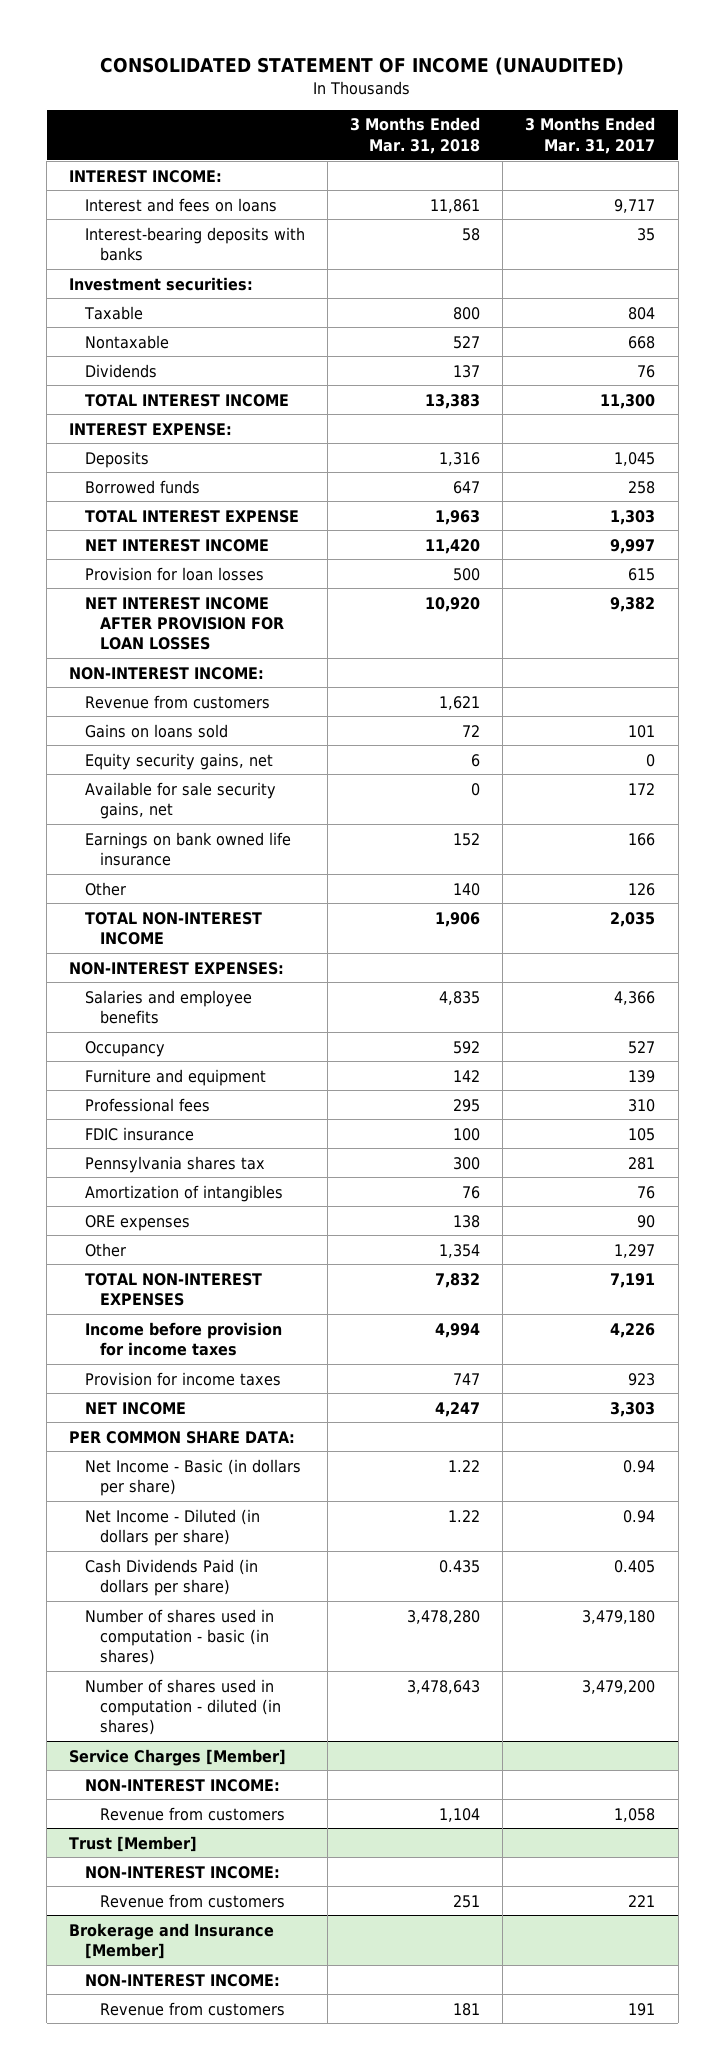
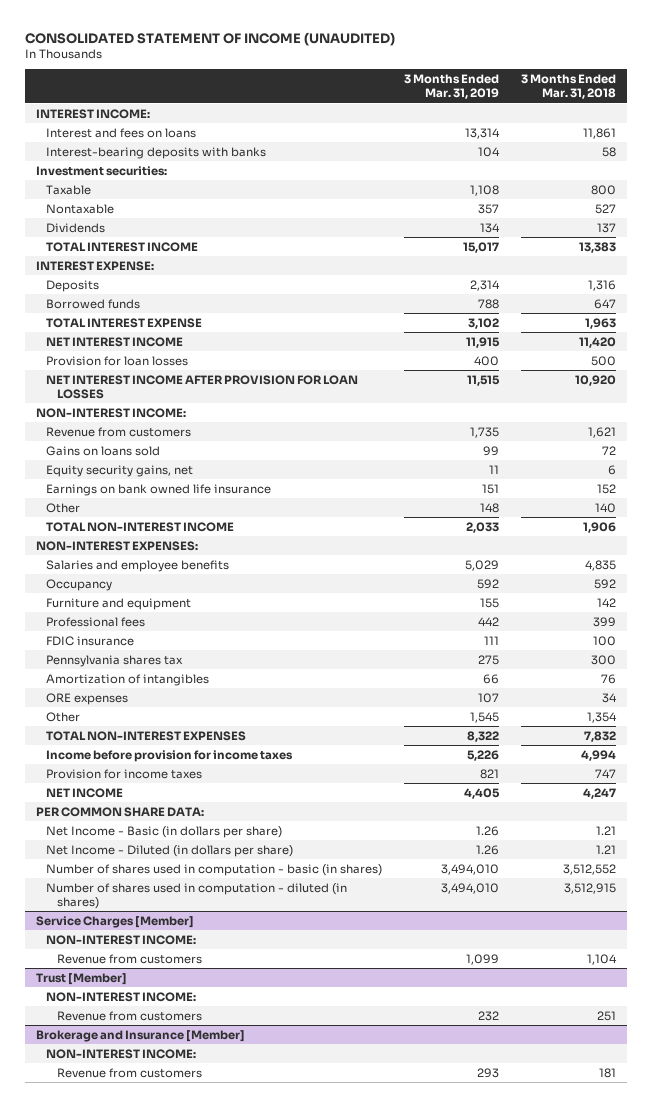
- | 3 Months Ended Mar. 31, 2018 | 3 Months Ended Mar. 31, 2017
+ | 3 Months Ended Mar. 31, 2019 | 3 Months Ended Mar. 31, 2018
- Available for sale security gains, net | 0 | 172
- Professional fees | 295 | 310
+ Professional fees | 442 | 399
- ORE expenses | 138 | 90
+ ORE expenses | 107 | 34
- Net Income - Basic (in dollars per share) | 1.22 | 0.94
- Net Income - Diluted (in dollars per share) | 1.22 | 0.94
- Cash Dividends Paid (in dollars per share) | 0.435 | 0.405
- Number of shares used in computation - basic (in shares) | 3,478,280 | 3,479,180
- Number of shares used in computation - diluted (in shares) | 3,478,643 | 3,479,200
+ Net Income - Basic (in dollars per share) | 1.26 | 1.21
+ Net Income - Diluted (in dollars per share) | 1.26 | 1.21
+ Number of shares used in computation - basic (in shares) | 3,494,010 | 3,512,552
+ Number of shares used in computation - diluted (in shares) | 3,494,010 | 3,512,915

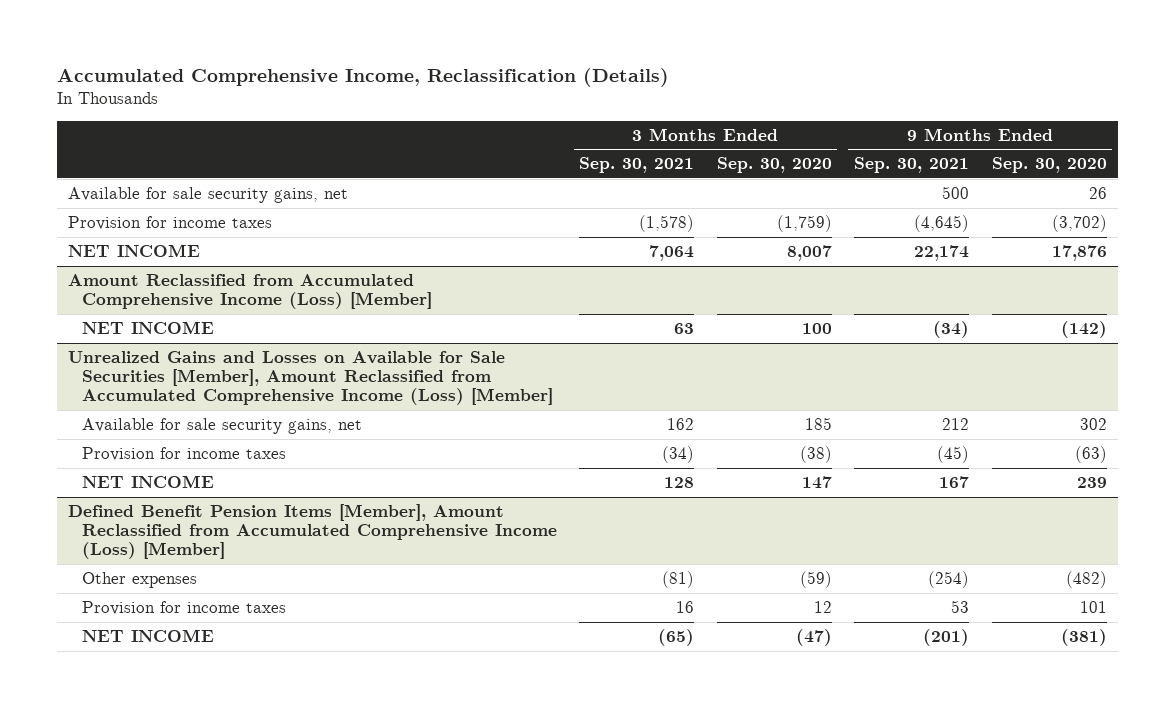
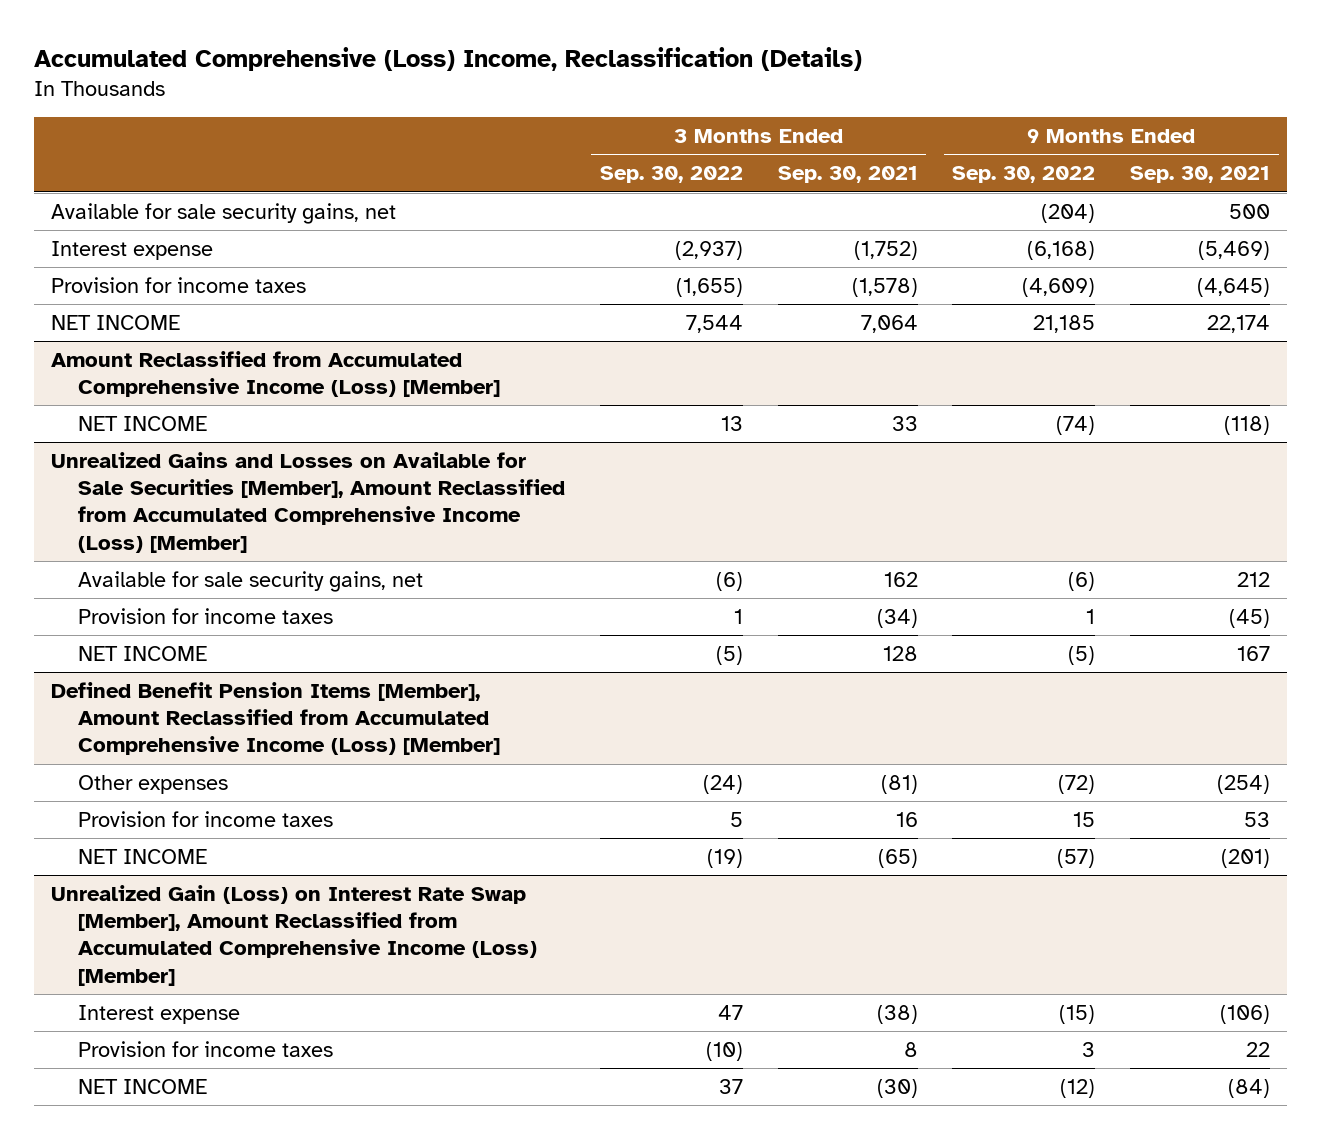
- Accumulated Comprehensive Income, Reclassification (Details)
+ Accumulated Comprehensive (Loss) Income, Reclassification (Details)
- | 3 Months Ended Sep. 30, 2021 | 3 Months Ended Sep. 30, 2020 | 9 Months Ended Sep. 30, 2021 | 9 Months Ended Sep. 30, 2020
+ | 3 Months Ended Sep. 30, 2022 | 3 Months Ended Sep. 30, 2021 | 9 Months Ended Sep. 30, 2022 | 9 Months Ended Sep. 30, 2021
+ Interest expense | (2,937) | (1,752) | (6,168) | (5,469)
@ Amount Reclassified from Accumulated Comprehensive Income (Loss) [Member]
- NET INCOME | 63 | 100 | (34) | (142)
+ NET INCOME | 13 | 33 | (74) | (118)
+ Unrealized Gain (Loss) on Interest Rate Swap [Member], Amount Reclassified from Accumulated Comprehensive Income (Loss) [Member]
+ Interest expense | 47 | (38) | (15) | (106)
+ Provision for income taxes | (10) | 8 | 3 | 22
+ NET INCOME | 37 | (30) | (12) | (84)

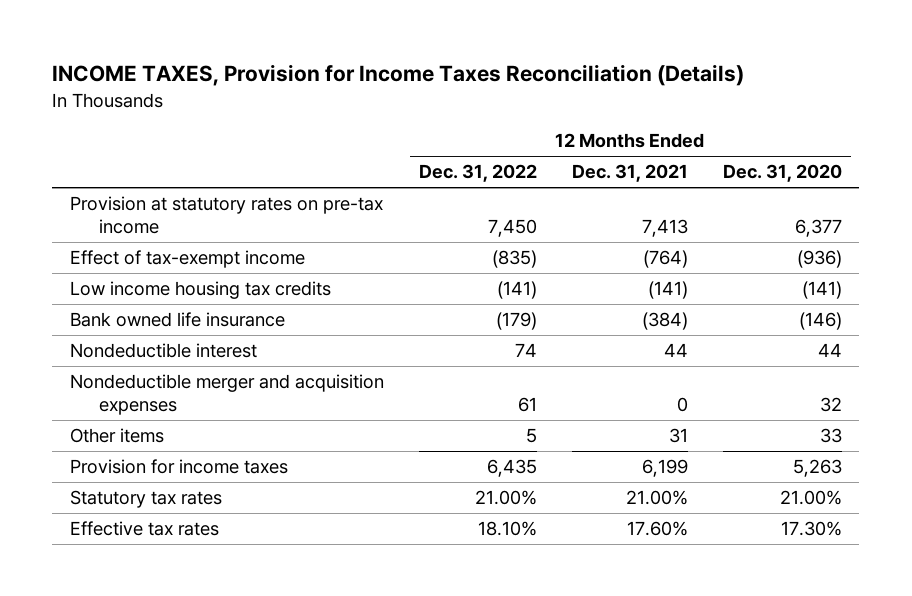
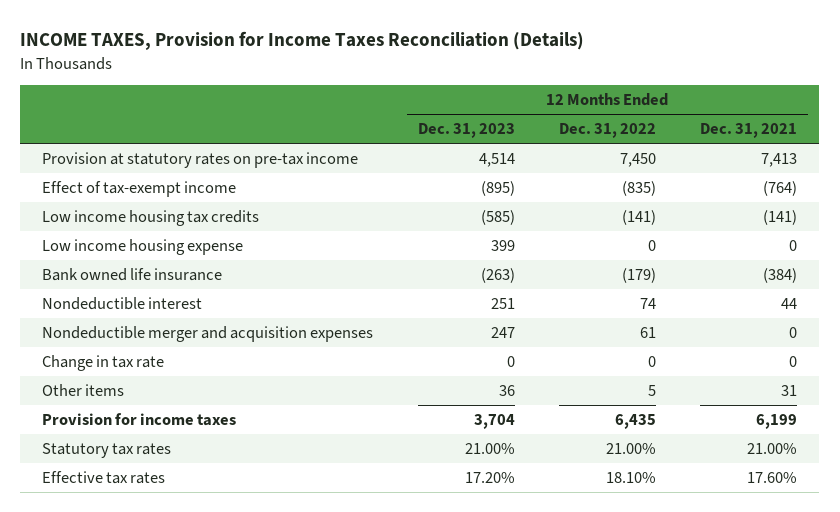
- | 12 Months Ended Dec. 31, 2022 | 12 Months Ended Dec. 31, 2021 | 12 Months Ended Dec. 31, 2020
+ | 12 Months Ended Dec. 31, 2023 | 12 Months Ended Dec. 31, 2022 | 12 Months Ended Dec. 31, 2021
+ Low income housing expense | 399 | 0 | 0
+ Change in tax rate | 0 | 0 | 0

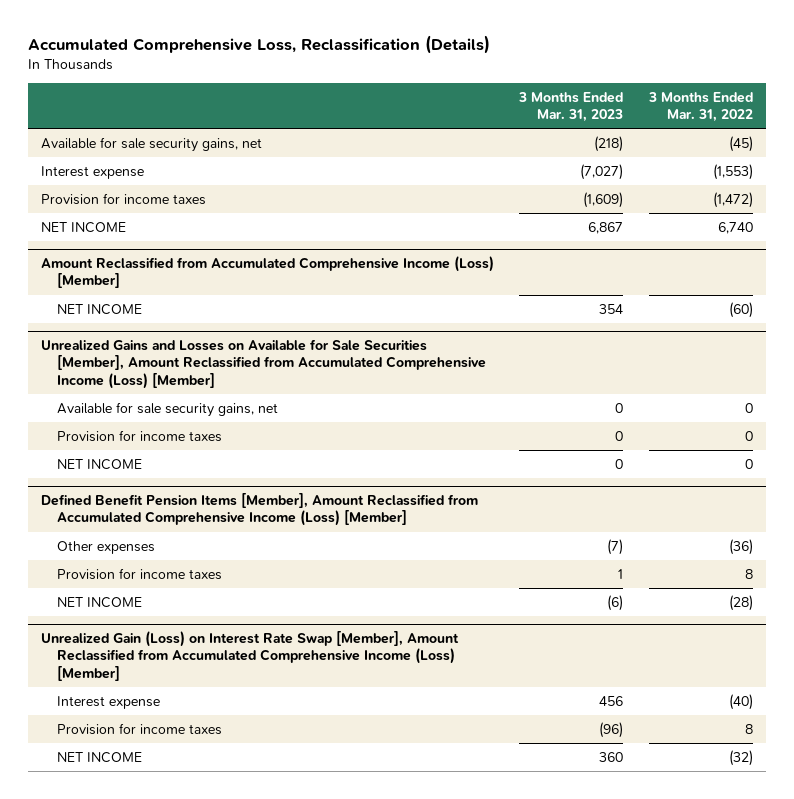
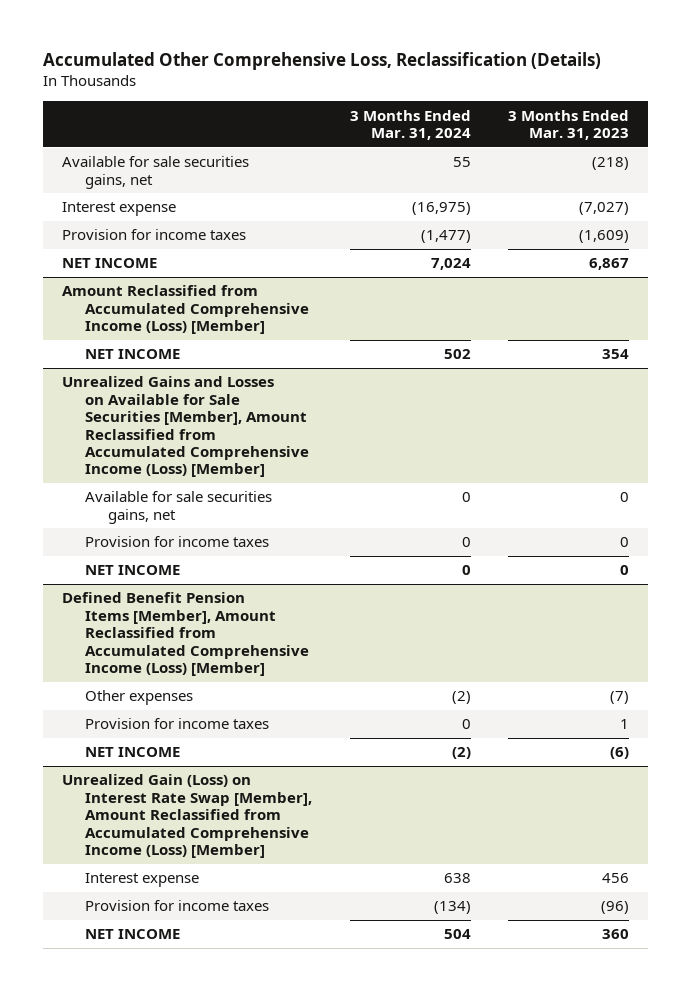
- Accumulated Comprehensive Loss, Reclassification (Details)
+ Accumulated Other Comprehensive Loss, Reclassification (Details)
- | 3 Months Ended Mar. 31, 2023 | 3 Months Ended Mar. 31, 2022
+ | 3 Months Ended Mar. 31, 2024 | 3 Months Ended Mar. 31, 2023
- Available for sale security gains, net | (218) | (45)
+ Available for sale securities gains, net | 55 | (218)
@ Unrealized Gains and Losses on Available for Sale Securities [Member], Amount Reclassified from Accumulated Comprehensive Income (Loss) [Member]
- Available for sale security gains, net | 0 | 0
+ Available for sale securities gains, net | 0 | 0

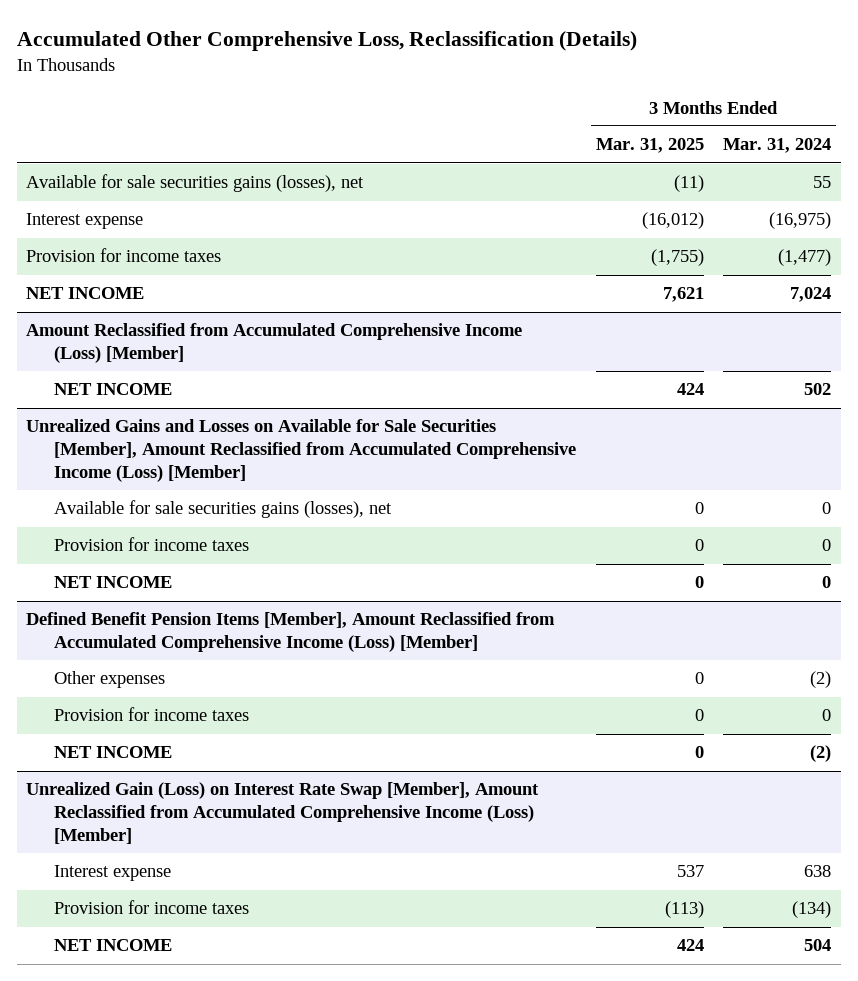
- | 3 Months Ended Mar. 31, 2024 | 3 Months Ended Mar. 31, 2023
+ | 3 Months Ended Mar. 31, 2025 | 3 Months Ended Mar. 31, 2024
- Available for sale securities gains, net | 55 | (218)
+ Available for sale securities gains (losses), net | (11) | 55
@ Unrealized Gains and Losses on Available for Sale Securities [Member], Amount Reclassified from Accumulated Comprehensive Income (Loss) [Member]
- Available for sale securities gains, net | 0 | 0
+ Available for sale securities gains (losses), net | 0 | 0

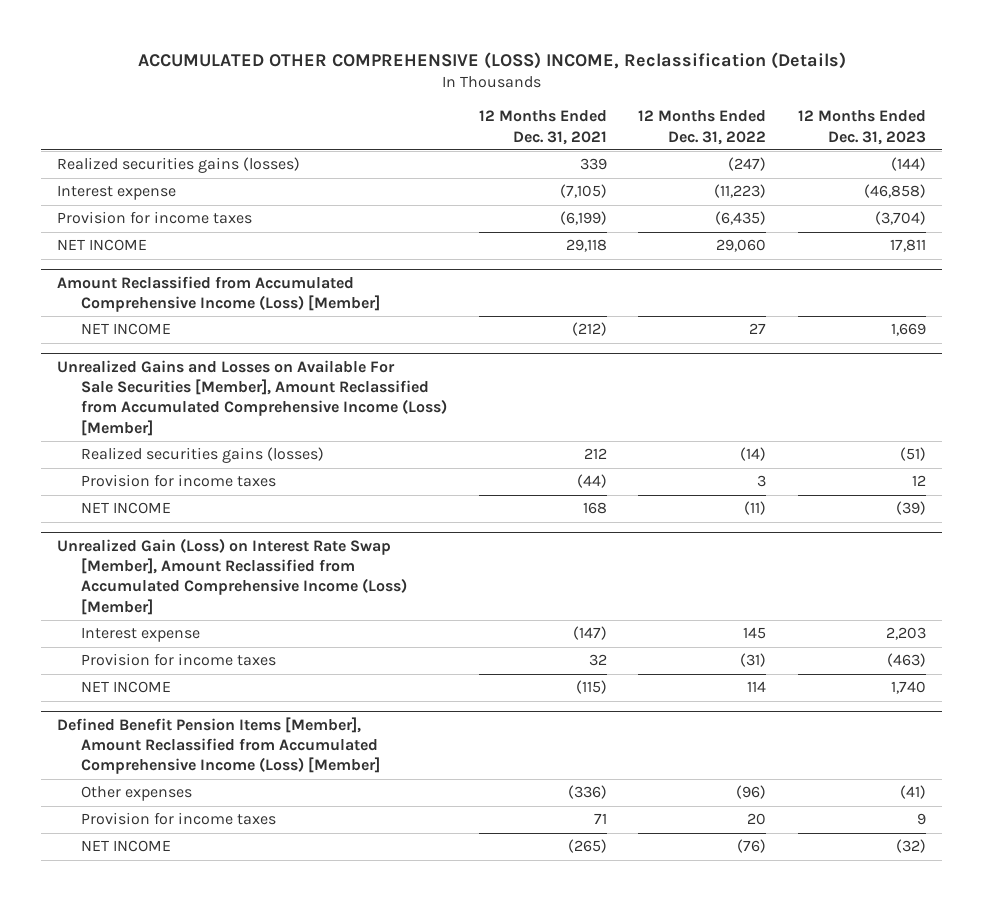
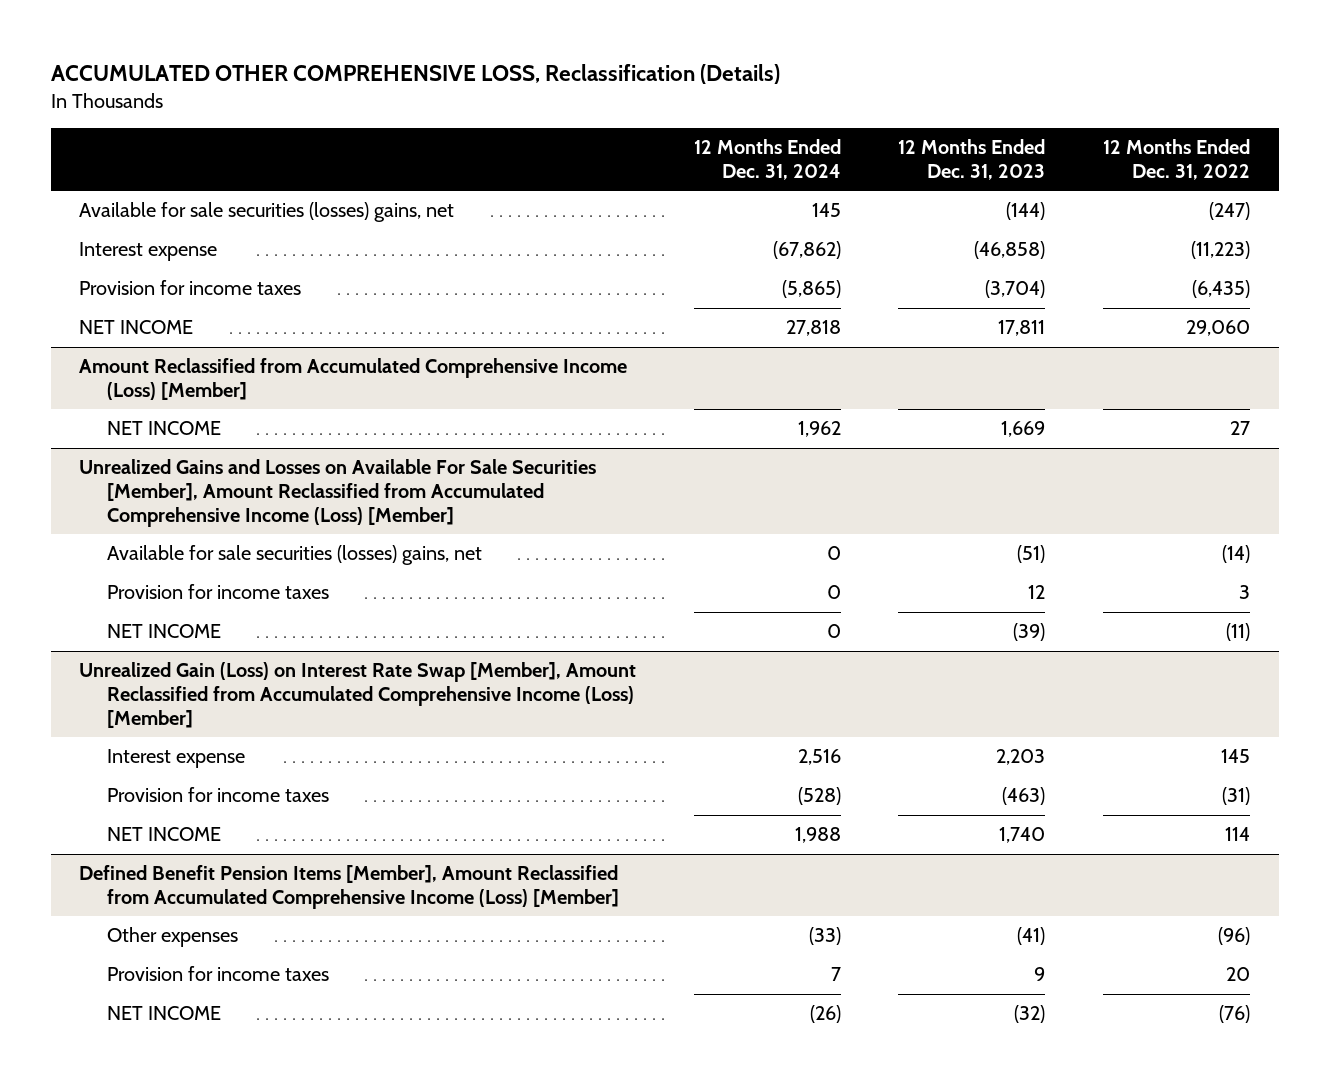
- ACCUMULATED OTHER COMPREHENSIVE (LOSS) INCOME, Reclassification (Details)
+ ACCUMULATED OTHER COMPREHENSIVE LOSS, Reclassification (Details)
- | 12 Months Ended Dec. 31, 2021 | 12 Months Ended Dec. 31, 2022 | 12 Months Ended Dec. 31, 2023
+ | 12 Months Ended Dec. 31, 2024 | 12 Months Ended Dec. 31, 2023 | 12 Months Ended Dec. 31, 2022
- Realized securities gains (losses) | 339 | (247) | (144)
+ Available for sale securities (losses) gains, net | 145 | (144) | (247)
@ Unrealized Gains and Losses on Available For Sale Securities [Member], Amount Reclassified from Accumulated Comprehensive Income (Loss) [Member]
- Realized securities gains (losses) | 212 | (14) | (51)
+ Available for sale securities (losses) gains, net | 0 | (51) | (14)

